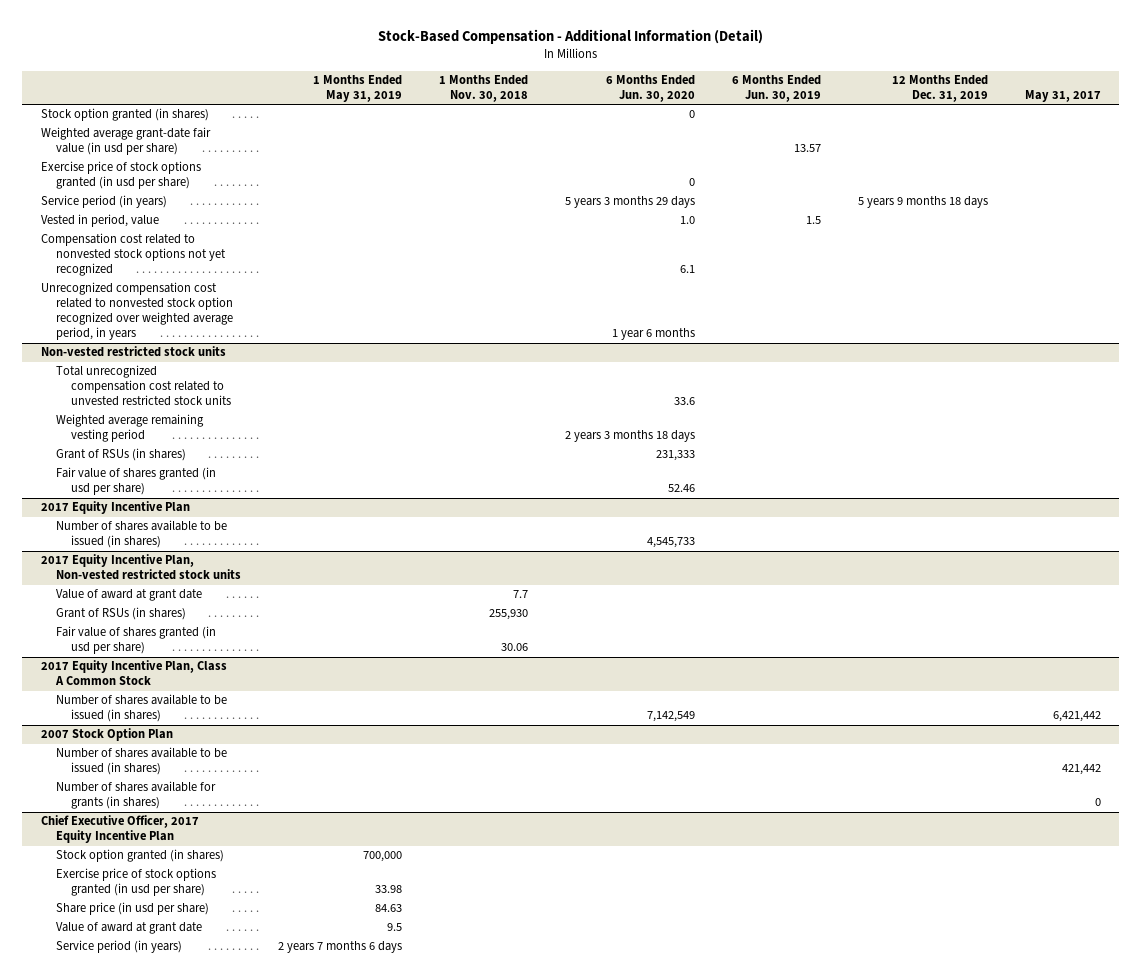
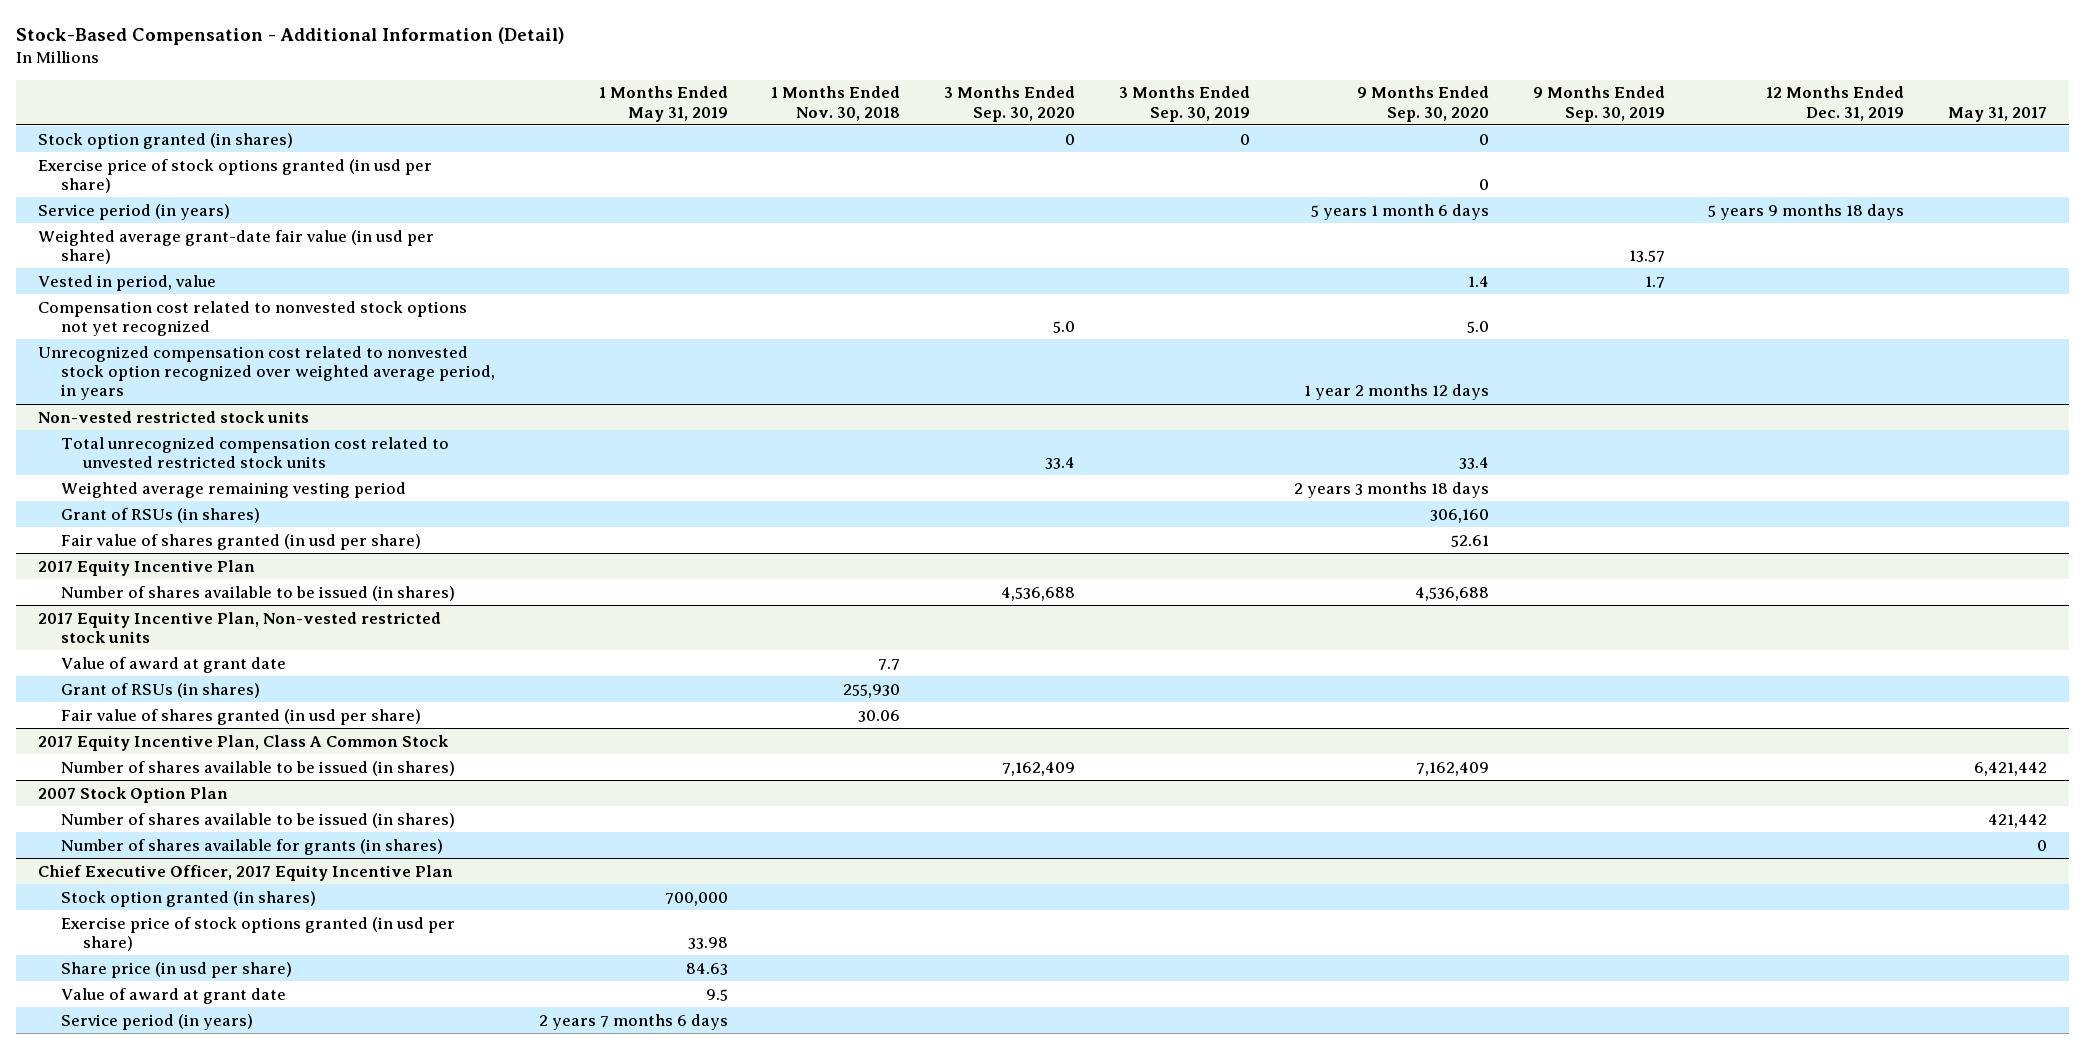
- | 1 Months Ended May 31, 2019 | 1 Months Ended Nov. 30, 2018 | 6 Months Ended Jun. 30, 2020 | 6 Months Ended Jun. 30, 2019 | 12 Months Ended Dec. 31, 2019 | May 31, 2017
+ | 1 Months Ended May 31, 2019 | 1 Months Ended Nov. 30, 2018 | 3 Months Ended Sep. 30, 2020 | 3 Months Ended Sep. 30, 2019 | 9 Months Ended Sep. 30, 2020 | 9 Months Ended Sep. 30, 2019 | 12 Months Ended Dec. 31, 2019 | May 31, 2017
moved down: Weighted average grant-date fair value (in usd per share) | | | | | | 13.57 | |

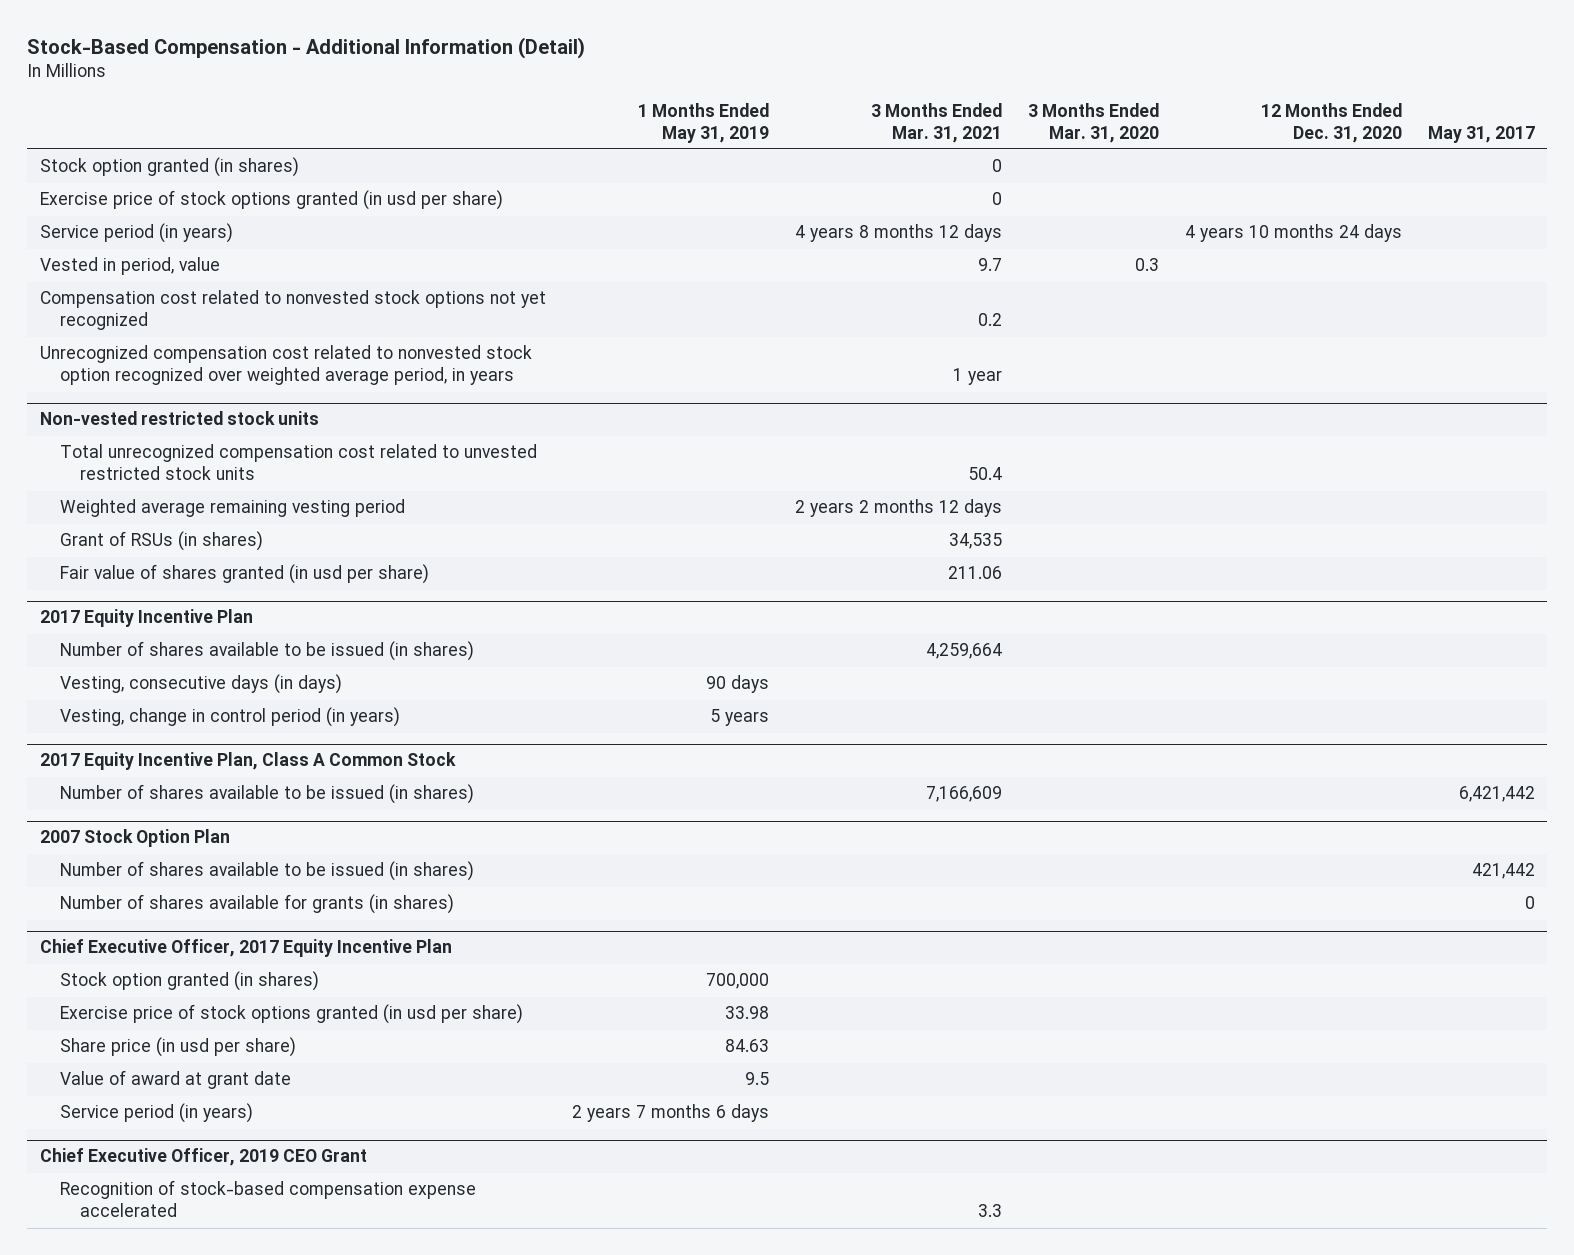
- | 1 Months Ended May 31, 2019 | 1 Months Ended Nov. 30, 2018 | 3 Months Ended Sep. 30, 2020 | 3 Months Ended Sep. 30, 2019 | 9 Months Ended Sep. 30, 2020 | 9 Months Ended Sep. 30, 2019 | 12 Months Ended Dec. 31, 2019 | May 31, 2017
+ | 1 Months Ended May 31, 2019 | 3 Months Ended Mar. 31, 2021 | 3 Months Ended Mar. 31, 2020 | 12 Months Ended Dec. 31, 2020 | May 31, 2017
- Weighted average grant-date fair value (in usd per share) | | | | | | 13.57 | |
- 2017 Equity Incentive Plan, Non-vested restricted stock units
- Value of award at grant date | | 7.7 | | | | | |
- Grant of RSUs (in shares) | | 255,930 | | | | | |
- Fair value of shares granted (in usd per share) | | 30.06 | | | | | |
@ 2017 Equity Incentive Plan
+ Vesting, consecutive days (in days) | 90 days | | | |
+ Vesting, change in control period (in years) | 5 years | | | |
+ Chief Executive Officer, 2019 CEO Grant
+ Recognition of stock-based compensation expense accelerated | | 3.3 | | |

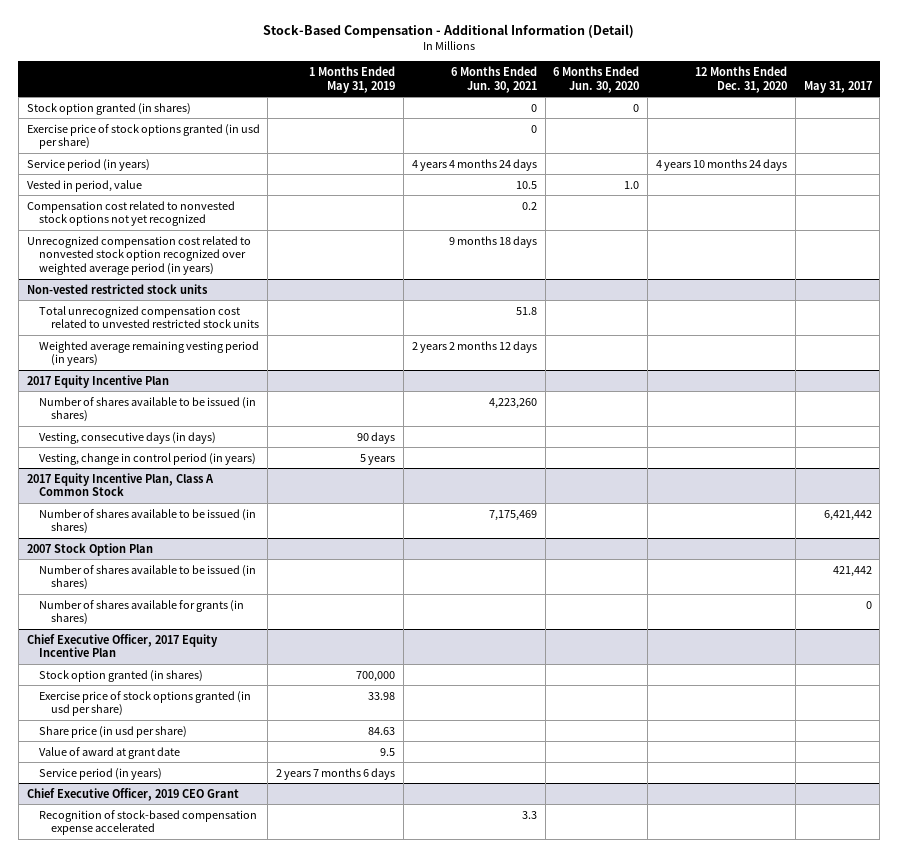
- | 1 Months Ended May 31, 2019 | 3 Months Ended Mar. 31, 2021 | 3 Months Ended Mar. 31, 2020 | 12 Months Ended Dec. 31, 2020 | May 31, 2017
+ | 1 Months Ended May 31, 2019 | 6 Months Ended Jun. 30, 2021 | 6 Months Ended Jun. 30, 2020 | 12 Months Ended Dec. 31, 2020 | May 31, 2017
- Unrecognized compensation cost related to nonvested stock option recognized over weighted average period, in years | | 1 year | | |
+ Unrecognized compensation cost related to nonvested stock option recognized over weighted average period (in years) | | 9 months 18 days | | |
@ Non-vested restricted stock units
- Weighted average remaining vesting period | | 2 years 2 months 12 days | | |
- Grant of RSUs (in shares) | | 34,535 | | |
- Fair value of shares granted (in usd per share) | | 211.06 | | |
+ Weighted average remaining vesting period (in years) | | 2 years 2 months 12 days | | |

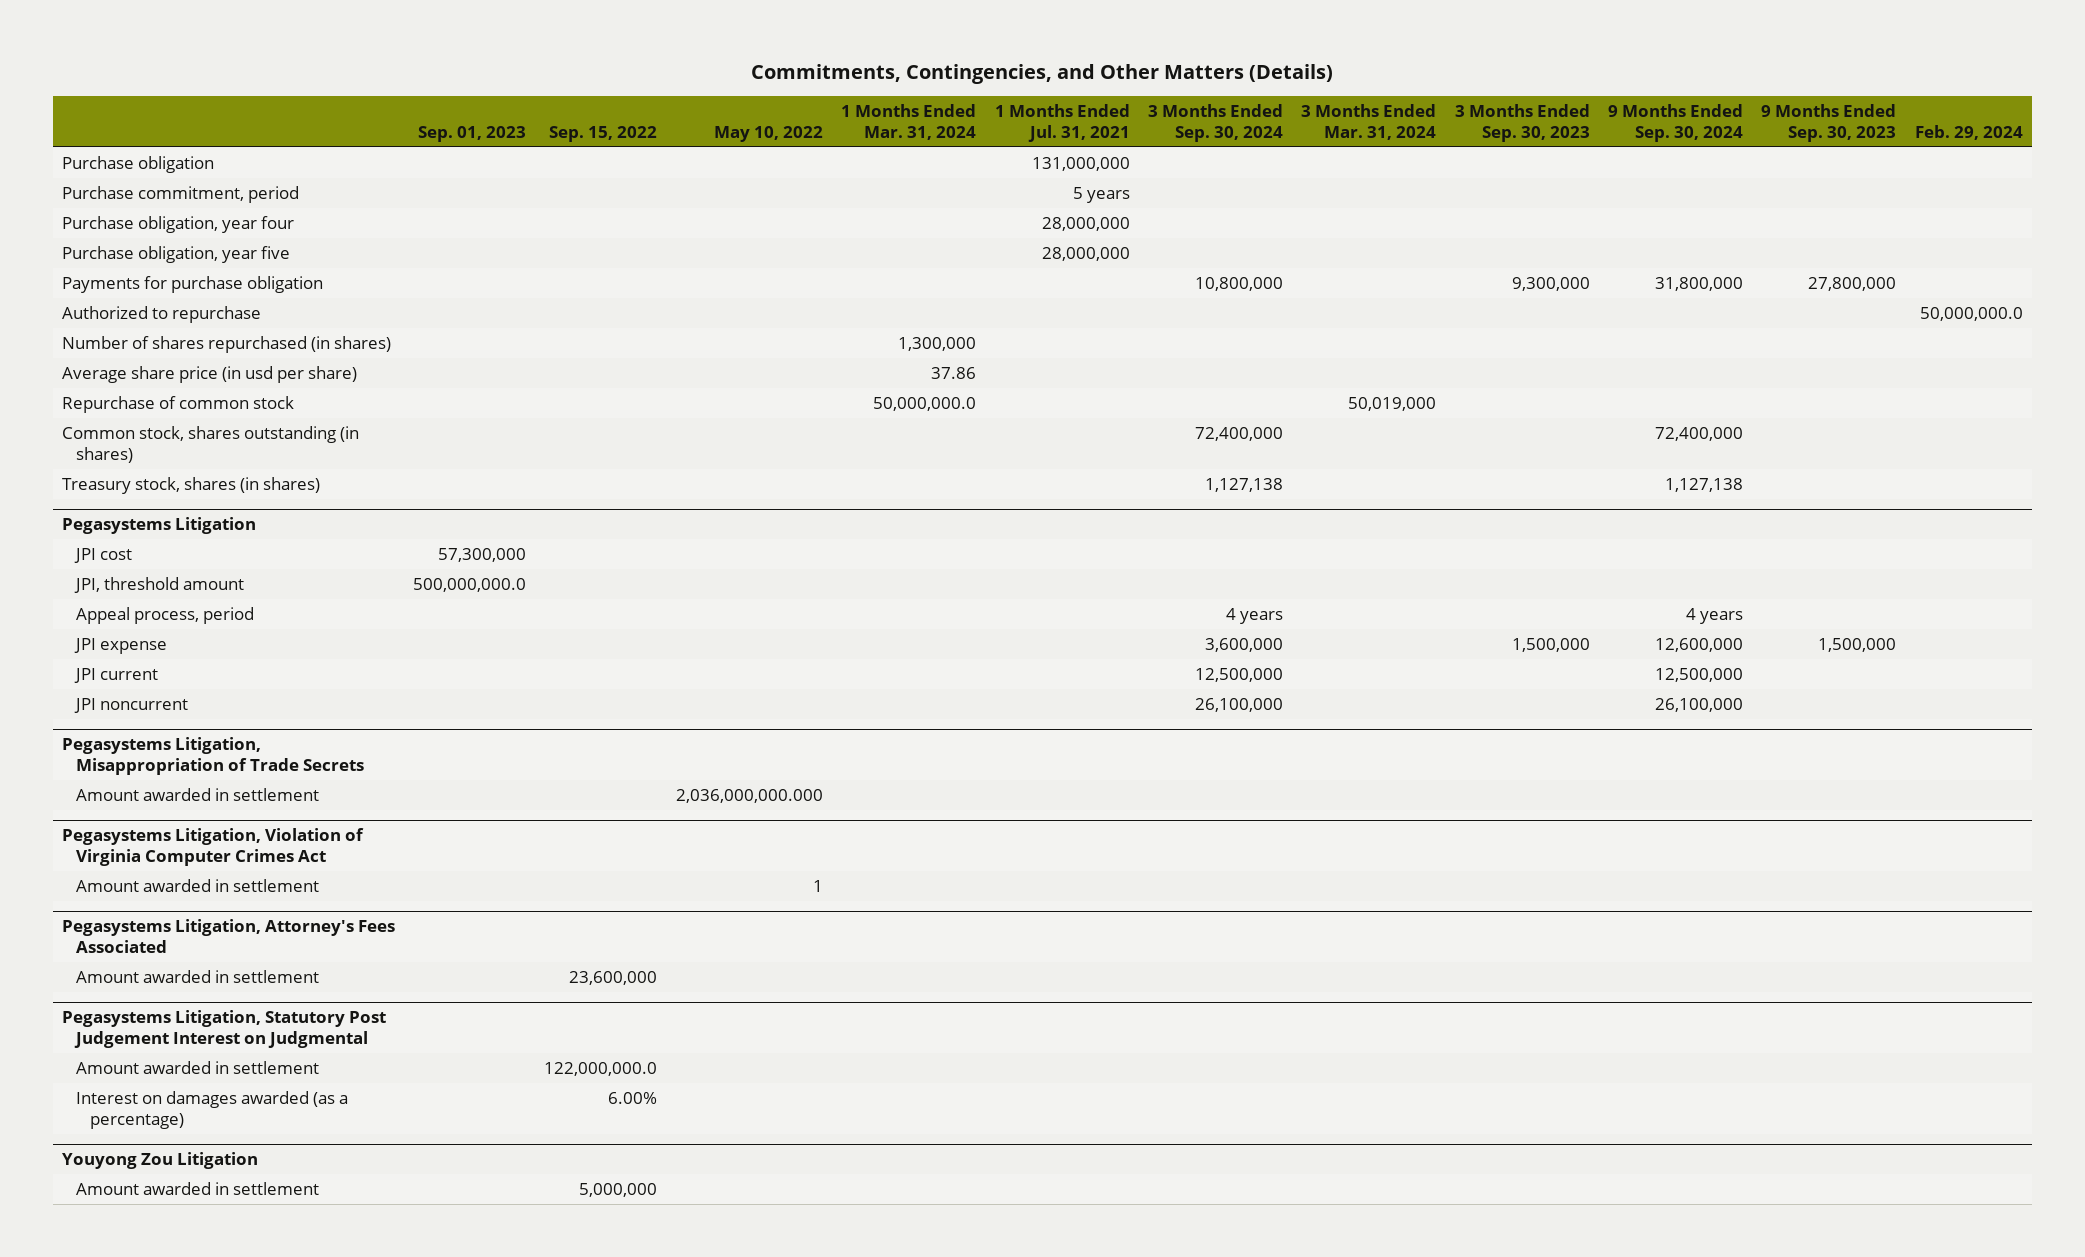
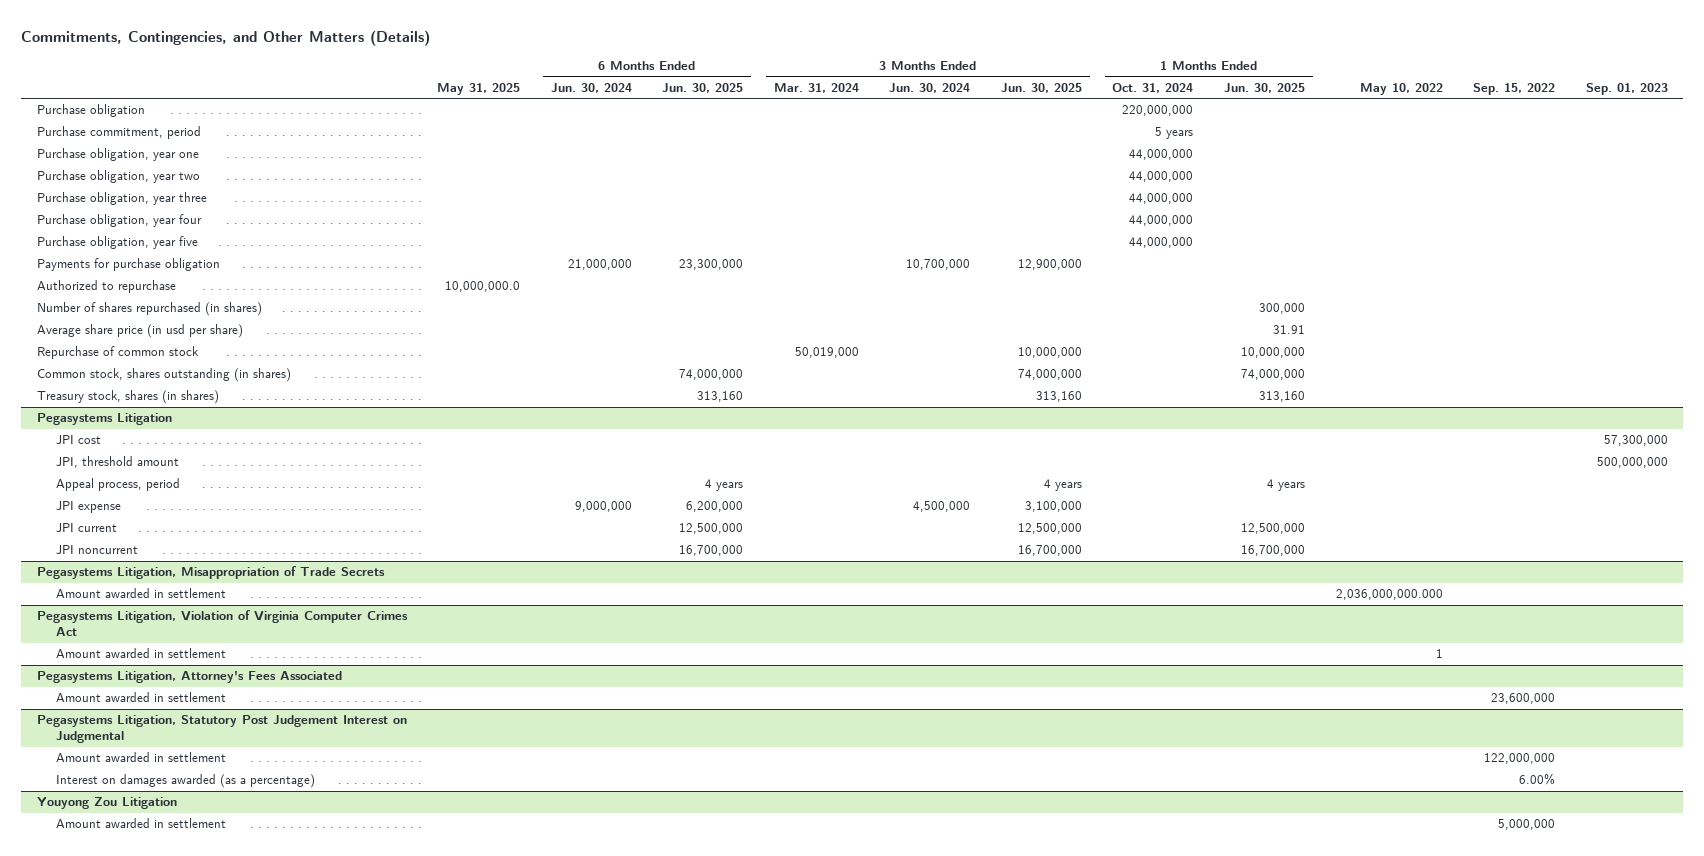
- | Sep. 01, 2023 | Sep. 15, 2022 | May 10, 2022 | 1 Months Ended Mar. 31, 2024 | 1 Months Ended Jul. 31, 2021 | 3 Months Ended Sep. 30, 2024 | 3 Months Ended Mar. 31, 2024 | 3 Months Ended Sep. 30, 2023 | 9 Months Ended Sep. 30, 2024 | 9 Months Ended Sep. 30, 2023 | Feb. 29, 2024
+ | May 31, 2025 | 6 Months Ended Jun. 30, 2024 | 6 Months Ended Jun. 30, 2025 | 3 Months Ended Mar. 31, 2024 | 3 Months Ended Jun. 30, 2024 | 3 Months Ended Jun. 30, 2025 | 1 Months Ended Oct. 31, 2024 | 1 Months Ended Jun. 30, 2025 | May 10, 2022 | Sep. 15, 2022 | Sep. 01, 2023
+ Purchase obligation, year one | | | | | | | 44,000,000 | | | |
+ Purchase obligation, year two | | | | | | | 44,000,000 | | | |
+ Purchase obligation, year three | | | | | | | 44,000,000 | | | |
@ Pegasystems Litigation
- JPI, threshold amount | 500,000,000.0 | | | | | | | | | |
+ JPI, threshold amount | | | | | | | | | | | 500,000,000
@ Pegasystems Litigation, Statutory Post Judgement Interest on Judgmental
- Amount awarded in settlement | | 122,000,000.0 | | | | | | | | |
+ Amount awarded in settlement | | | | | | | | | | 122,000,000 |

